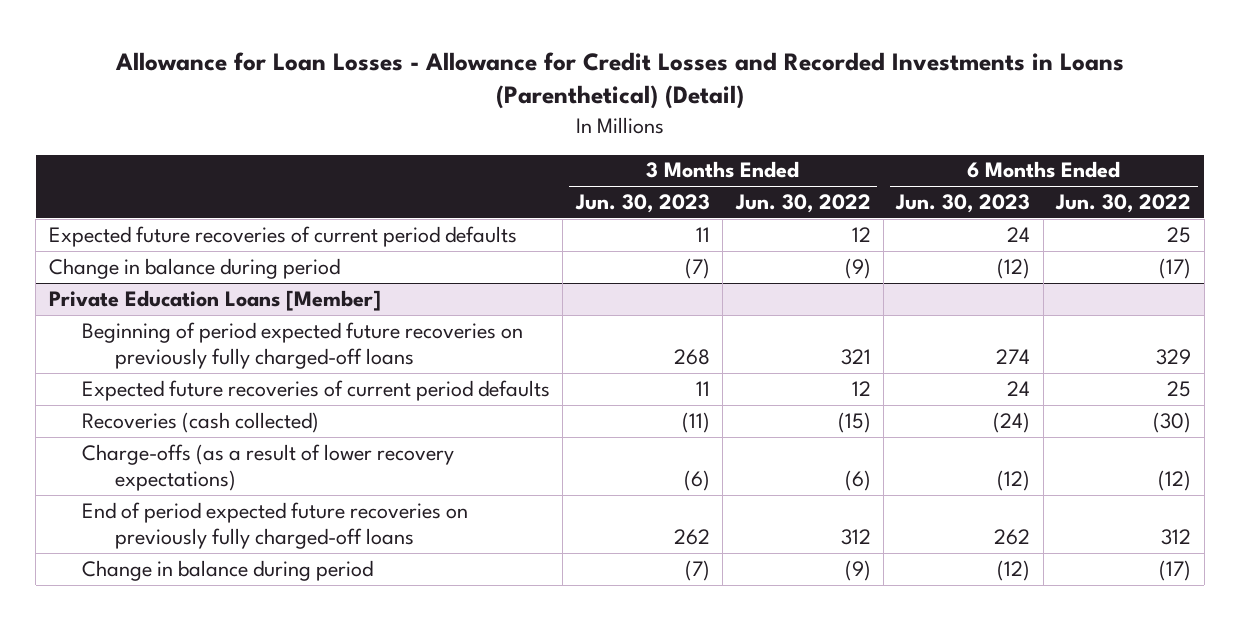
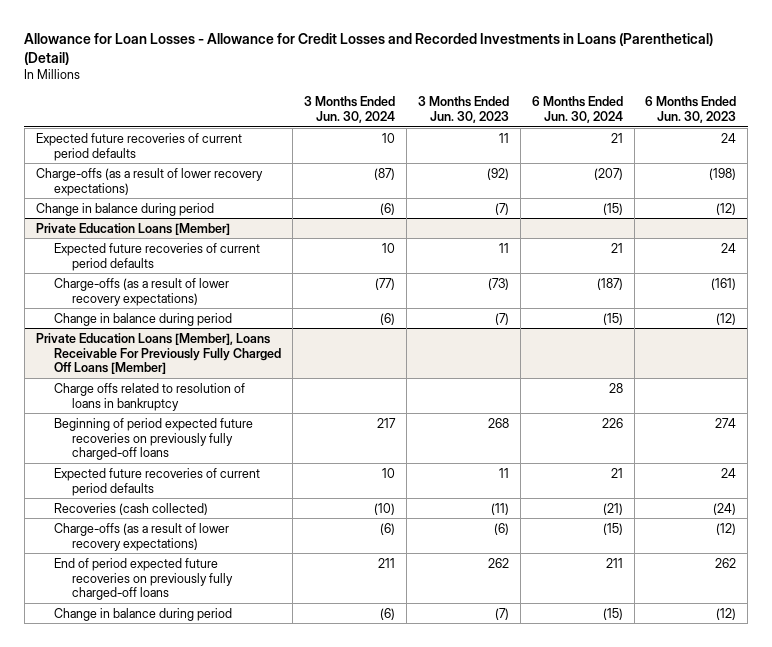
- | 3 Months Ended Jun. 30, 2023 | 3 Months Ended Jun. 30, 2022 | 6 Months Ended Jun. 30, 2023 | 6 Months Ended Jun. 30, 2022
+ | 3 Months Ended Jun. 30, 2024 | 3 Months Ended Jun. 30, 2023 | 6 Months Ended Jun. 30, 2024 | 6 Months Ended Jun. 30, 2023
+ Charge-offs (as a result of lower recovery expectations) | (87) | (92) | (207) | (198)
@ Private Education Loans [Member]
+ Expected future recoveries of current period defaults | 10 | 11 | 21 | 24
+ Charge-offs (as a result of lower recovery expectations) | (77) | (73) | (187) | (161)
+ Change in balance during period | (6) | (7) | (15) | (12)
+ Private Education Loans [Member], Loans Receivable For Previously Fully Charged Off Loans [Member]
+ Charge offs related to resolution of loans in bankruptcy | | | 28 |

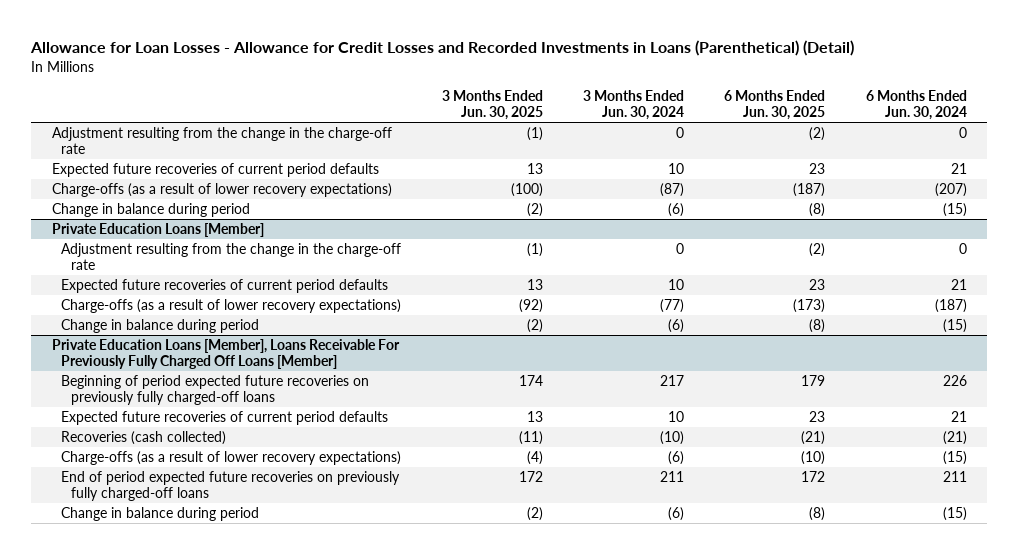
- | 3 Months Ended Jun. 30, 2024 | 3 Months Ended Jun. 30, 2023 | 6 Months Ended Jun. 30, 2024 | 6 Months Ended Jun. 30, 2023
+ | 3 Months Ended Jun. 30, 2025 | 3 Months Ended Jun. 30, 2024 | 6 Months Ended Jun. 30, 2025 | 6 Months Ended Jun. 30, 2024
+ Adjustment resulting from the change in the charge-off rate | (1) | 0 | (2) | 0
@ Private Education Loans [Member]
+ Adjustment resulting from the change in the charge-off rate | (1) | 0 | (2) | 0
@ Private Education Loans [Member], Loans Receivable For Previously Fully Charged Off Loans [Member]
- Charge offs related to resolution of loans in bankruptcy | | | 28 |

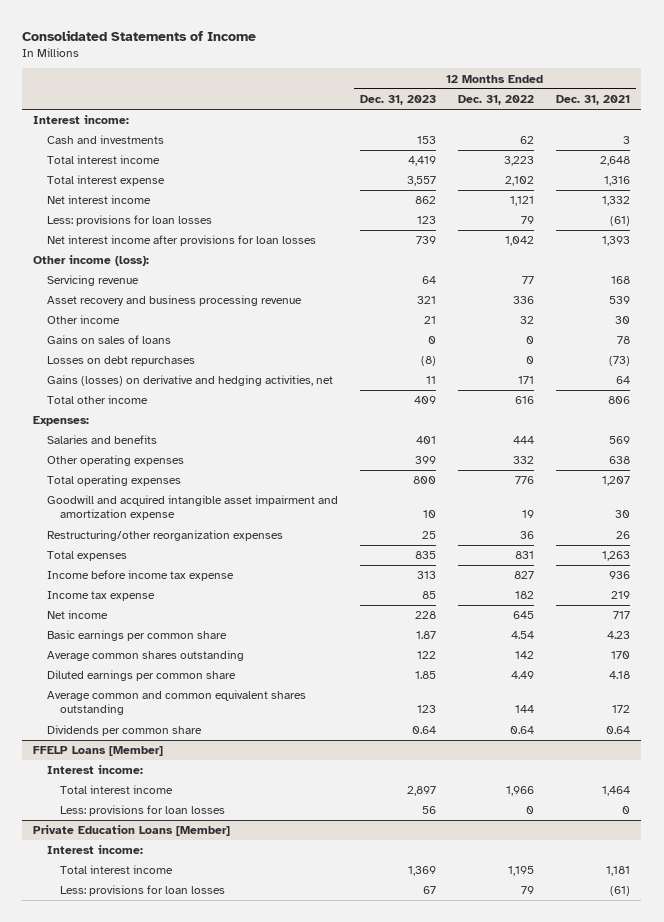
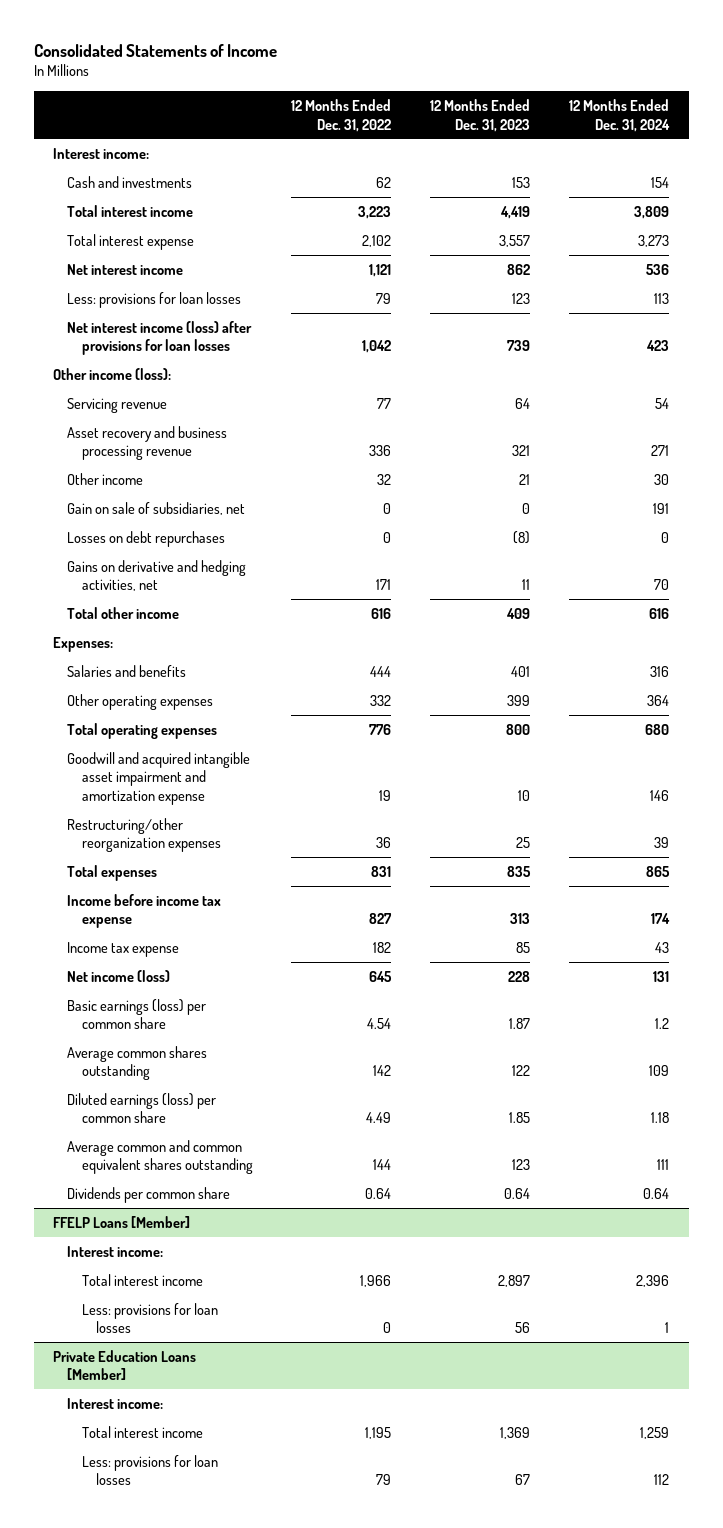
- | 12 Months Ended Dec. 31, 2023 | 12 Months Ended Dec. 31, 2022 | 12 Months Ended Dec. 31, 2021
+ | 12 Months Ended Dec. 31, 2022 | 12 Months Ended Dec. 31, 2023 | 12 Months Ended Dec. 31, 2024
- Net interest income after provisions for loan losses | 739 | 1,042 | 1,393
+ Net interest income (loss) after provisions for loan losses | 1,042 | 739 | 423
- Gains on sales of loans | 0 | 0 | 78
+ Gain on sale of subsidiaries, net | 0 | 0 | 191
- Gains (losses) on derivative and hedging activities, net | 11 | 171 | 64
+ Gains on derivative and hedging activities, net | 171 | 11 | 70
- Net income | 228 | 645 | 717
- Basic earnings per common share | 1.87 | 4.54 | 4.23
+ Net income (loss) | 645 | 228 | 131
+ Basic earnings (loss) per common share | 4.54 | 1.87 | 1.2
- Diluted earnings per common share | 1.85 | 4.49 | 4.18
+ Diluted earnings (loss) per common share | 4.49 | 1.85 | 1.18

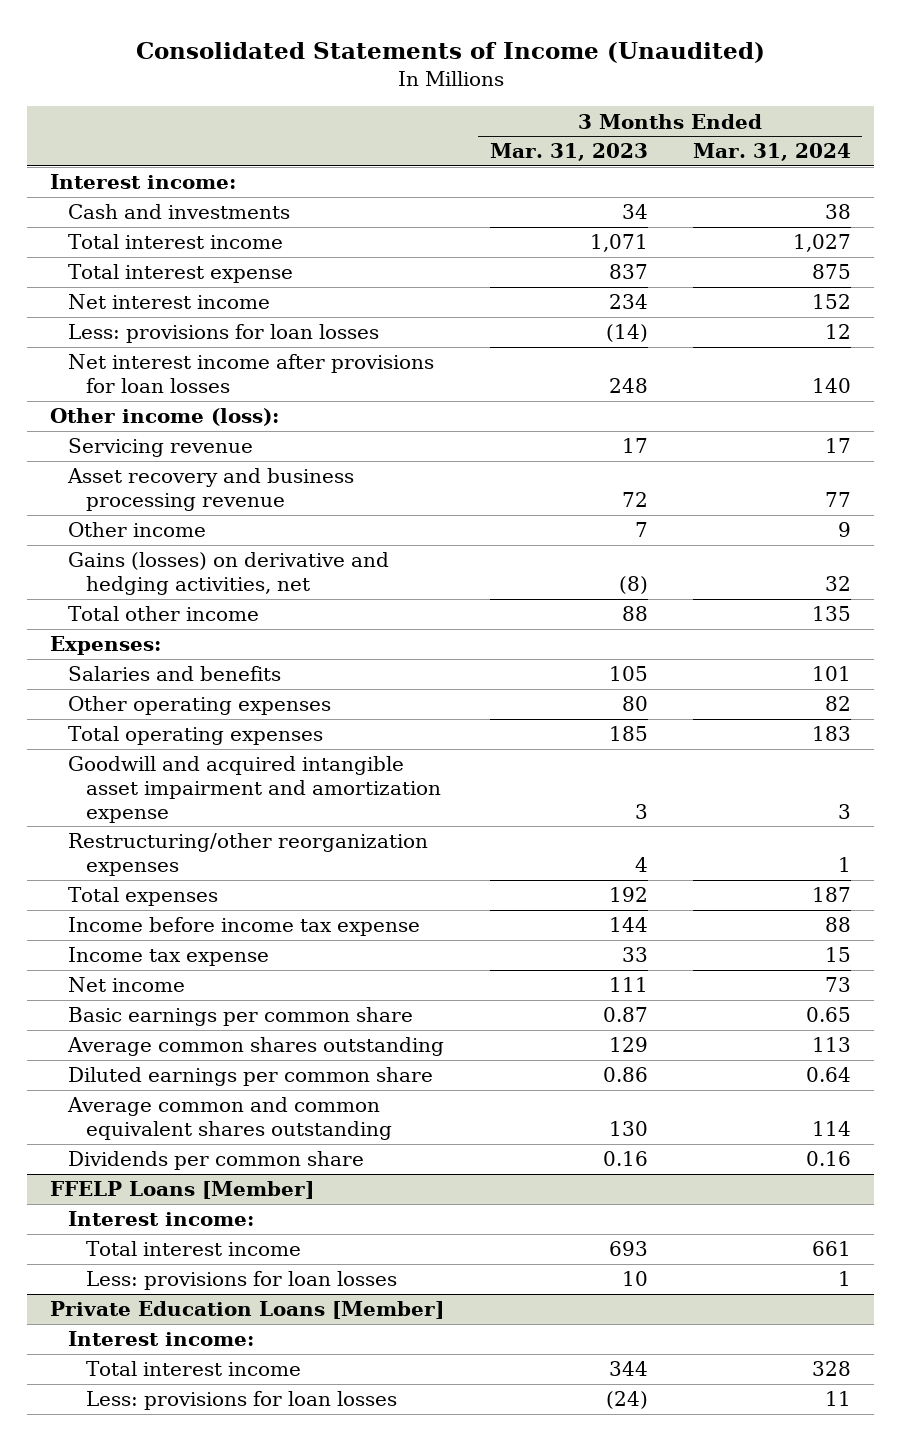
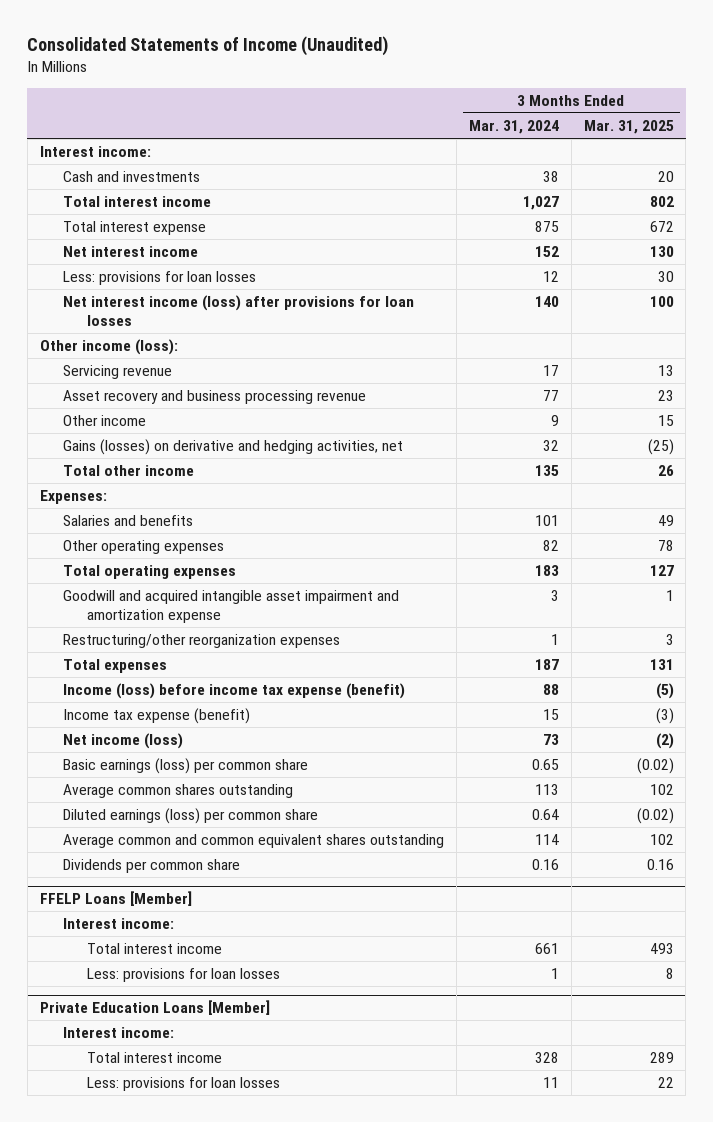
- | 3 Months Ended Mar. 31, 2023 | 3 Months Ended Mar. 31, 2024
+ | 3 Months Ended Mar. 31, 2024 | 3 Months Ended Mar. 31, 2025
- Net interest income after provisions for loan losses | 248 | 140
+ Net interest income (loss) after provisions for loan losses | 140 | 100
- Income before income tax expense | 144 | 88
- Income tax expense | 33 | 15
- Net income | 111 | 73
- Basic earnings per common share | 0.87 | 0.65
+ Income (loss) before income tax expense (benefit) | 88 | (5)
+ Income tax expense (benefit) | 15 | (3)
+ Net income (loss) | 73 | (2)
+ Basic earnings (loss) per common share | 0.65 | (0.02)
- Diluted earnings per common share | 0.86 | 0.64
+ Diluted earnings (loss) per common share | 0.64 | (0.02)

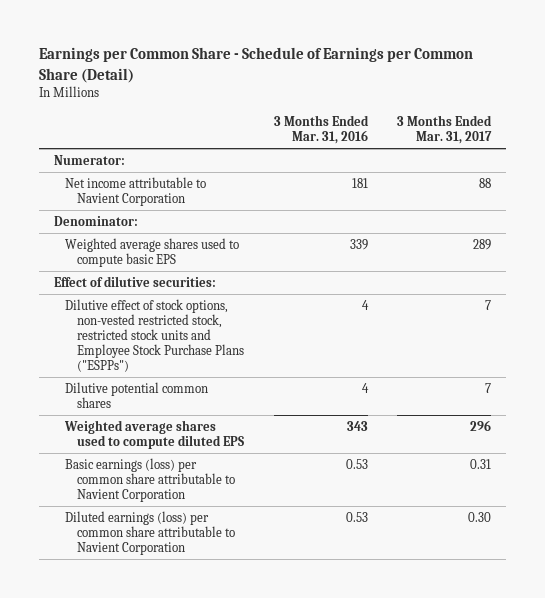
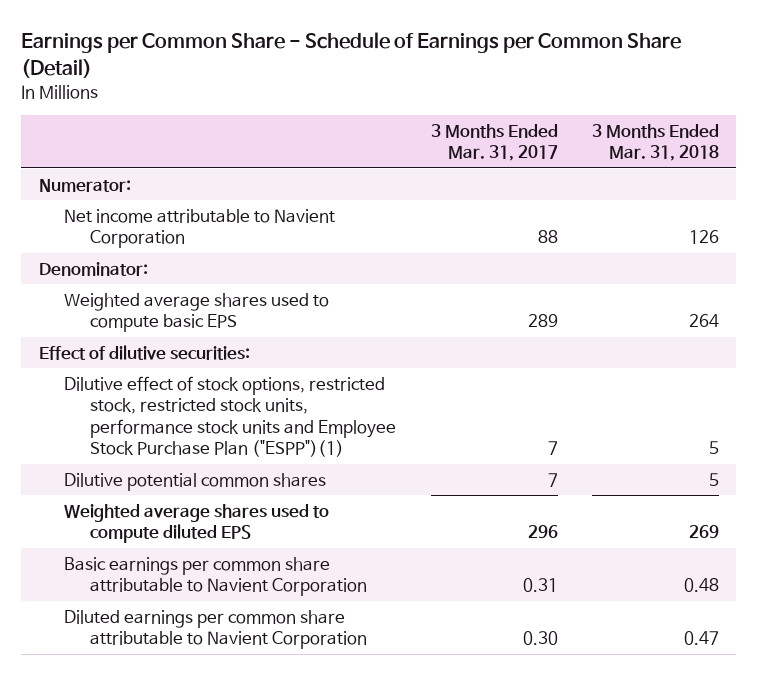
- | 3 Months Ended Mar. 31, 2016 | 3 Months Ended Mar. 31, 2017
+ | 3 Months Ended Mar. 31, 2017 | 3 Months Ended Mar. 31, 2018
- Dilutive effect of stock options, non-vested restricted stock, restricted stock units and Employee Stock Purchase Plans ("ESPPs") | 4 | 7
+ Dilutive effect of stock options, restricted stock, restricted stock units, performance stock units and Employee Stock Purchase Plan ("ESPP")(1) | 7 | 5
- Basic earnings (loss) per common share attributable to Navient Corporation | 0.53 | 0.31
- Diluted earnings (loss) per common share attributable to Navient Corporation | 0.53 | 0.30
+ Basic earnings per common share attributable to Navient Corporation | 0.31 | 0.48
+ Diluted earnings per common share attributable to Navient Corporation | 0.30 | 0.47

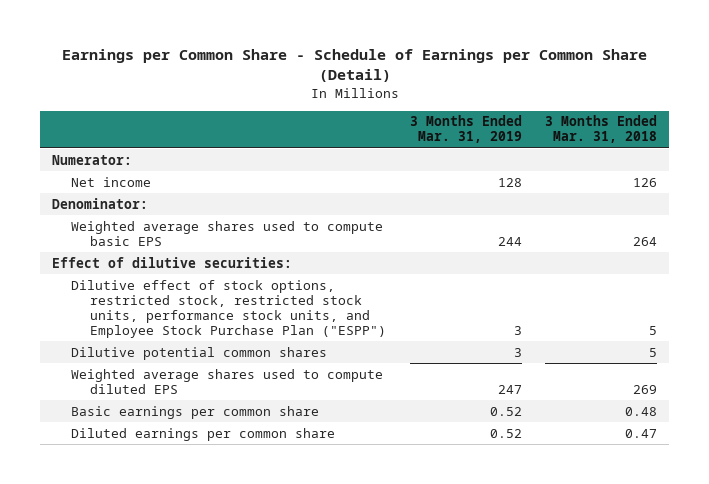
- | 3 Months Ended Mar. 31, 2017 | 3 Months Ended Mar. 31, 2018
+ | 3 Months Ended Mar. 31, 2019 | 3 Months Ended Mar. 31, 2018
- Net income attributable to Navient Corporation | 88 | 126
+ Net income | 128 | 126
- Dilutive effect of stock options, restricted stock, restricted stock units, performance stock units and Employee Stock Purchase Plan ("ESPP")(1) | 7 | 5
+ Dilutive effect of stock options, restricted stock, restricted stock units, performance stock units, and Employee Stock Purchase Plan ("ESPP") | 3 | 5
- Basic earnings per common share attributable to Navient Corporation | 0.31 | 0.48
- Diluted earnings per common share attributable to Navient Corporation | 0.30 | 0.47
+ Basic earnings per common share | 0.52 | 0.48
+ Diluted earnings per common share | 0.52 | 0.47

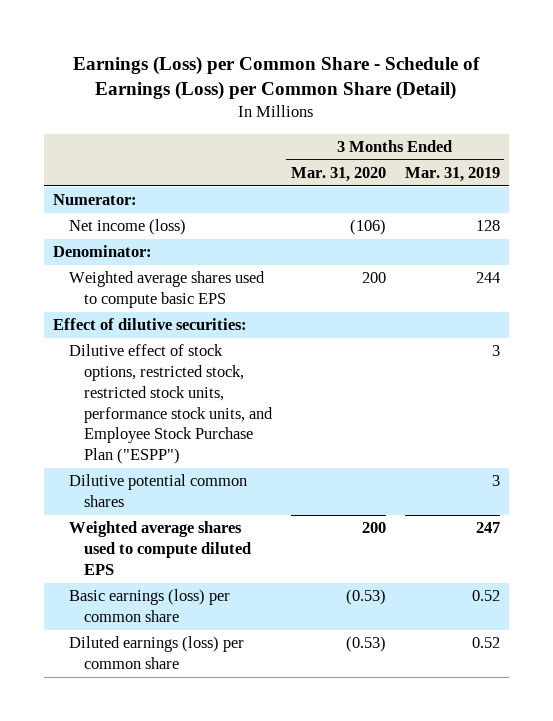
- Earnings per Common Share - Schedule of Earnings per Common Share (Detail)
+ Earnings (Loss) per Common Share - Schedule of Earnings (Loss) per Common Share (Detail)
- | 3 Months Ended Mar. 31, 2019 | 3 Months Ended Mar. 31, 2018
+ | 3 Months Ended Mar. 31, 2020 | 3 Months Ended Mar. 31, 2019
- Net income | 128 | 126
+ Net income (loss) | (106) | 128
- Basic earnings per common share | 0.52 | 0.48
- Diluted earnings per common share | 0.52 | 0.47
+ Basic earnings (loss) per common share | (0.53) | 0.52
+ Diluted earnings (loss) per common share | (0.53) | 0.52

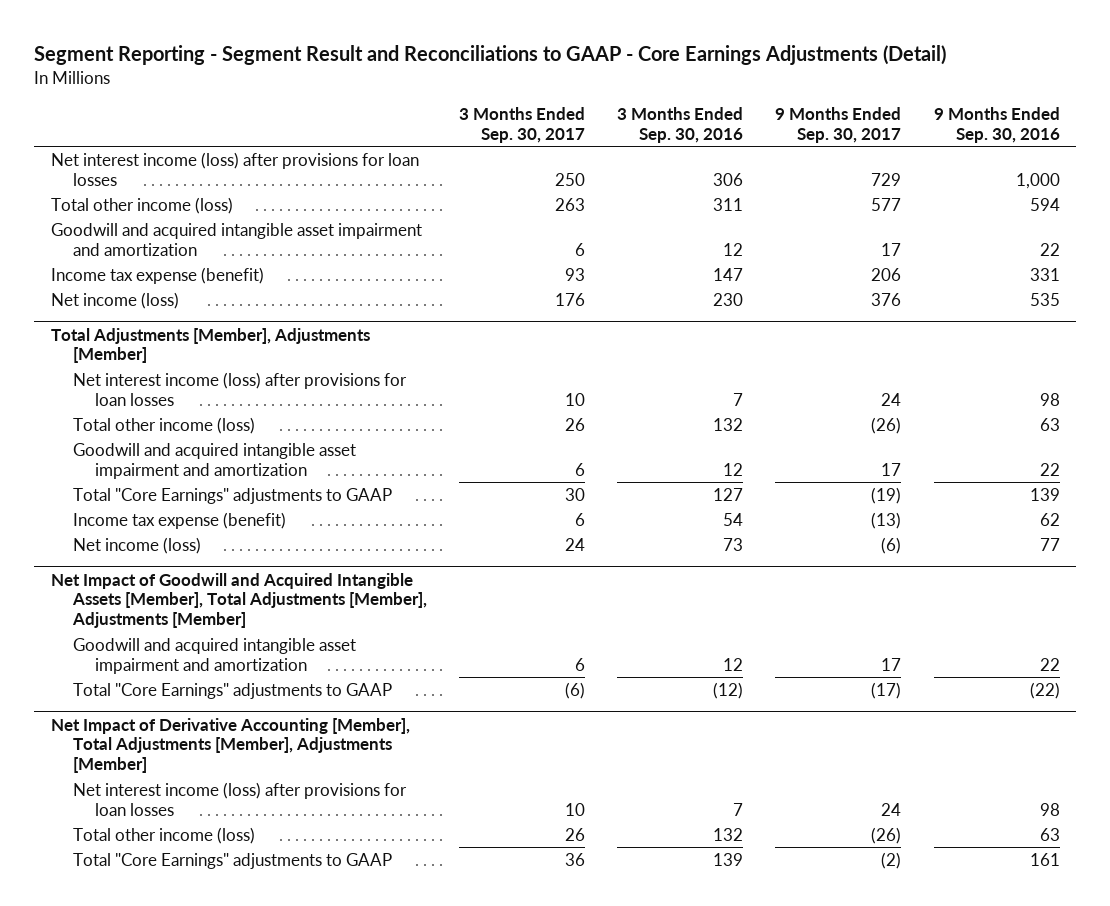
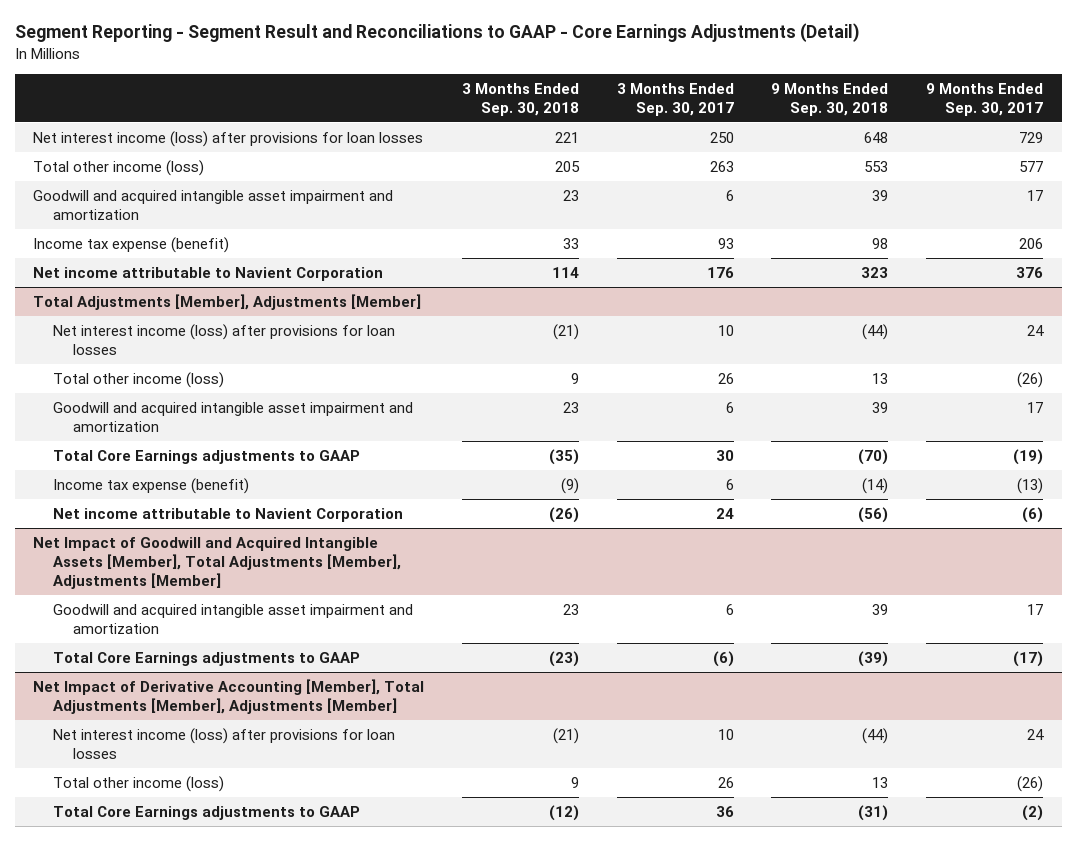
- | 3 Months Ended Sep. 30, 2017 | 3 Months Ended Sep. 30, 2016 | 9 Months Ended Sep. 30, 2017 | 9 Months Ended Sep. 30, 2016
+ | 3 Months Ended Sep. 30, 2018 | 3 Months Ended Sep. 30, 2017 | 9 Months Ended Sep. 30, 2018 | 9 Months Ended Sep. 30, 2017
- Net income (loss) | 176 | 230 | 376 | 535
+ Net income attributable to Navient Corporation | 114 | 176 | 323 | 376
@ Total Adjustments [Member], Adjustments [Member]
- Total "Core Earnings" adjustments to GAAP | 30 | 127 | (19) | 139
+ Total Core Earnings adjustments to GAAP | (35) | 30 | (70) | (19)
- Net income (loss) | 24 | 73 | (6) | 77
+ Net income attributable to Navient Corporation | (26) | 24 | (56) | (6)
@ Net Impact of Goodwill and Acquired Intangible Assets [Member], Total Adjustments [Member], Adjustments [Member]
- Total "Core Earnings" adjustments to GAAP | (6) | (12) | (17) | (22)
+ Total Core Earnings adjustments to GAAP | (23) | (6) | (39) | (17)
@ Net Impact of Derivative Accounting [Member], Total Adjustments [Member], Adjustments [Member]
- Total "Core Earnings" adjustments to GAAP | 36 | 139 | (2) | 161
+ Total Core Earnings adjustments to GAAP | (12) | 36 | (31) | (2)

